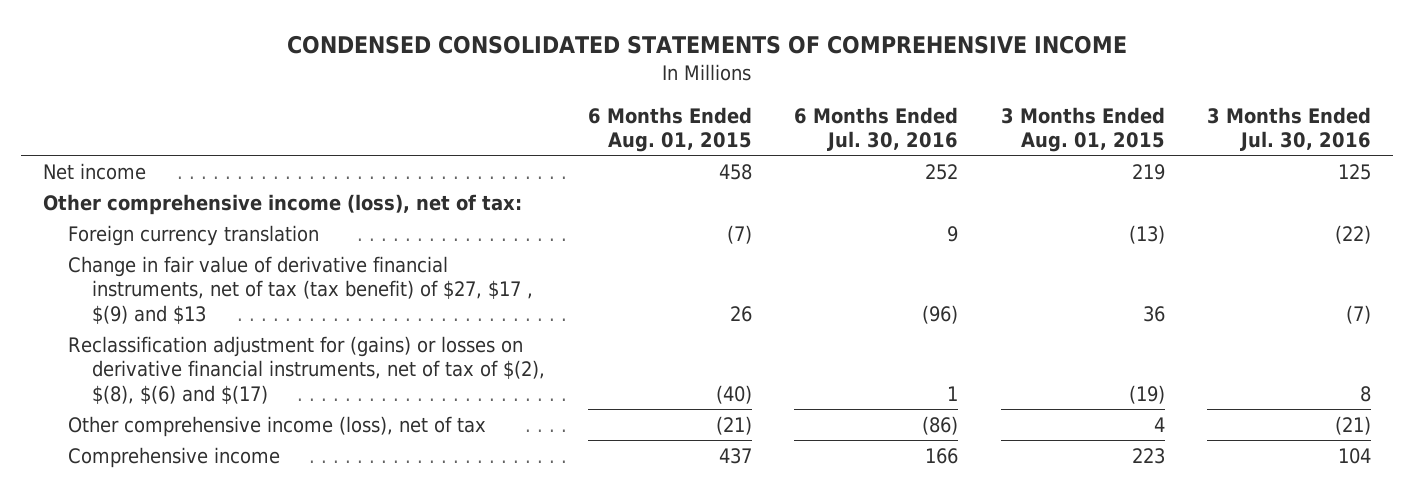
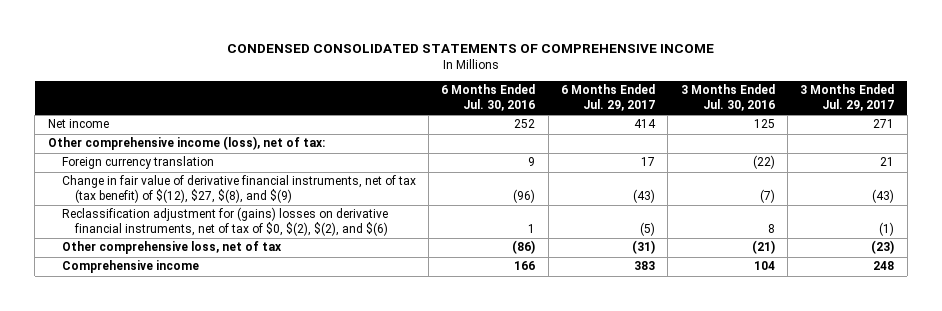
- | 6 Months Ended Aug. 01, 2015 | 6 Months Ended Jul. 30, 2016 | 3 Months Ended Aug. 01, 2015 | 3 Months Ended Jul. 30, 2016
+ | 6 Months Ended Jul. 30, 2016 | 6 Months Ended Jul. 29, 2017 | 3 Months Ended Jul. 30, 2016 | 3 Months Ended Jul. 29, 2017
- Change in fair value of derivative financial instruments, net of tax (tax benefit) of $27, $17 , $(9) and $13 | 26 | (96) | 36 | (7)
- Reclassification adjustment for (gains) or losses on derivative financial instruments, net of tax of $(2), $(8), $(6) and $(17) | (40) | 1 | (19) | 8
- Other comprehensive income (loss), net of tax | (21) | (86) | 4 | (21)
+ Change in fair value of derivative financial instruments, net of tax (tax benefit) of $(12), $27, $(8), and $(9) | (96) | (43) | (7) | (43)
+ Reclassification adjustment for (gains) losses on derivative financial instruments, net of tax of $0, $(2), $(2), and $(6) | 1 | (5) | 8 | (1)
+ Other comprehensive loss, net of tax | (86) | (31) | (21) | (23)

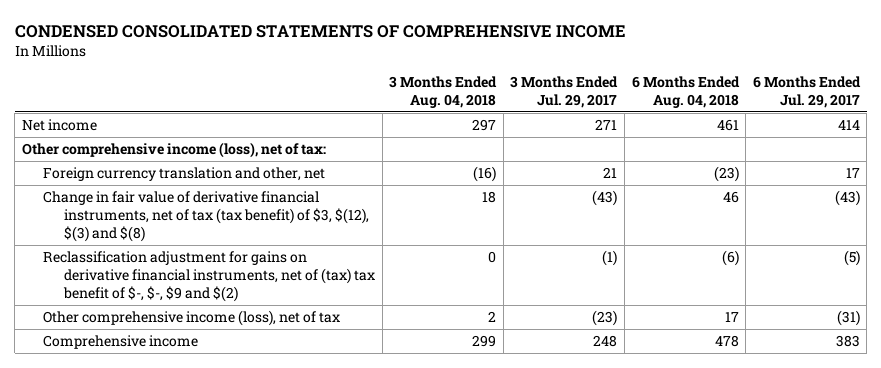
- | 6 Months Ended Jul. 30, 2016 | 6 Months Ended Jul. 29, 2017 | 3 Months Ended Jul. 30, 2016 | 3 Months Ended Jul. 29, 2017
+ | 3 Months Ended Aug. 04, 2018 | 3 Months Ended Jul. 29, 2017 | 6 Months Ended Aug. 04, 2018 | 6 Months Ended Jul. 29, 2017
- Foreign currency translation | 9 | 17 | (22) | 21
- Change in fair value of derivative financial instruments, net of tax (tax benefit) of $(12), $27, $(8), and $(9) | (96) | (43) | (7) | (43)
- Reclassification adjustment for (gains) losses on derivative financial instruments, net of tax of $0, $(2), $(2), and $(6) | 1 | (5) | 8 | (1)
- Other comprehensive loss, net of tax | (86) | (31) | (21) | (23)
+ Foreign currency translation and other, net | (16) | 21 | (23) | 17
+ Change in fair value of derivative financial instruments, net of tax (tax benefit) of $3, $(12), $(3) and $(8) | 18 | (43) | 46 | (43)
+ Reclassification adjustment for gains on derivative financial instruments, net of (tax) tax benefit of $-, $-, $9 and $(2) | 0 | (1) | (6) | (5)
+ Other comprehensive income (loss), net of tax | 2 | (23) | 17 | (31)

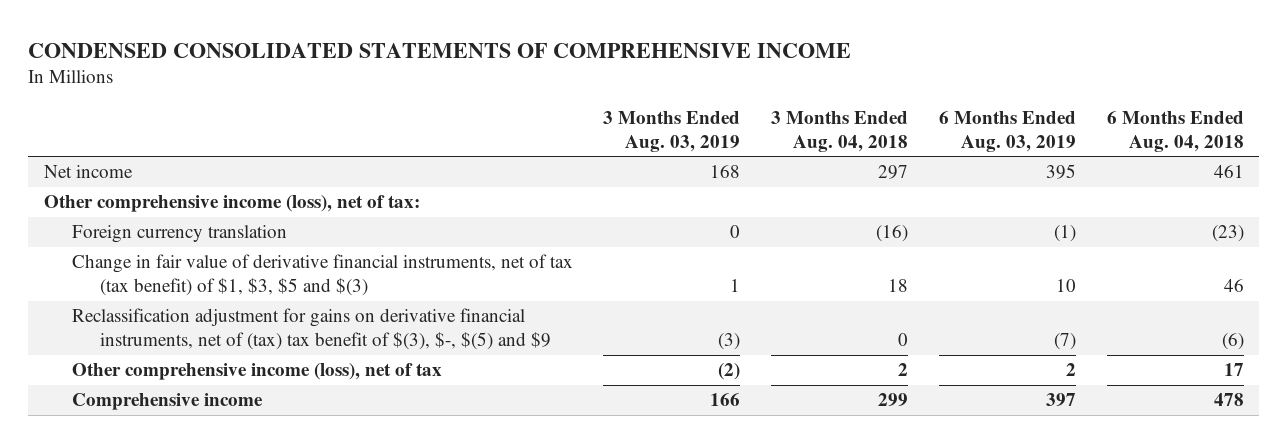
- | 3 Months Ended Aug. 04, 2018 | 3 Months Ended Jul. 29, 2017 | 6 Months Ended Aug. 04, 2018 | 6 Months Ended Jul. 29, 2017
+ | 3 Months Ended Aug. 03, 2019 | 3 Months Ended Aug. 04, 2018 | 6 Months Ended Aug. 03, 2019 | 6 Months Ended Aug. 04, 2018
- Foreign currency translation and other, net | (16) | 21 | (23) | 17
- Change in fair value of derivative financial instruments, net of tax (tax benefit) of $3, $(12), $(3) and $(8) | 18 | (43) | 46 | (43)
- Reclassification adjustment for gains on derivative financial instruments, net of (tax) tax benefit of $-, $-, $9 and $(2) | 0 | (1) | (6) | (5)
+ Foreign currency translation | 0 | (16) | (1) | (23)
+ Change in fair value of derivative financial instruments, net of tax (tax benefit) of $1, $3, $5 and $(3) | 1 | 18 | 10 | 46
+ Reclassification adjustment for gains on derivative financial instruments, net of (tax) tax benefit of $(3), $-, $(5) and $9 | (3) | 0 | (7) | (6)

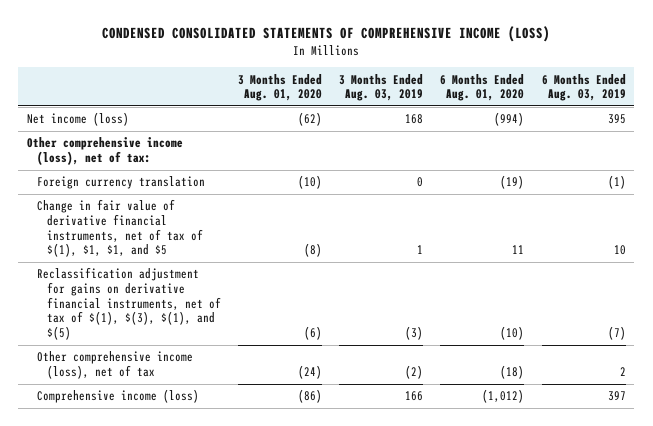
- CONDENSED CONSOLIDATED STATEMENTS OF COMPREHENSIVE INCOME
+ CONDENSED CONSOLIDATED STATEMENTS OF COMPREHENSIVE INCOME (LOSS)
- | 3 Months Ended Aug. 03, 2019 | 3 Months Ended Aug. 04, 2018 | 6 Months Ended Aug. 03, 2019 | 6 Months Ended Aug. 04, 2018
+ | 3 Months Ended Aug. 01, 2020 | 3 Months Ended Aug. 03, 2019 | 6 Months Ended Aug. 01, 2020 | 6 Months Ended Aug. 03, 2019
- Net income | 168 | 297 | 395 | 461
+ Net income (loss) | (62) | 168 | (994) | 395
- Change in fair value of derivative financial instruments, net of tax (tax benefit) of $1, $3, $5 and $(3) | 1 | 18 | 10 | 46
- Reclassification adjustment for gains on derivative financial instruments, net of (tax) tax benefit of $(3), $-, $(5) and $9 | (3) | 0 | (7) | (6)
+ Change in fair value of derivative financial instruments, net of tax of $(1), $1, $1, and $5 | (8) | 1 | 11 | 10
+ Reclassification adjustment for gains on derivative financial instruments, net of tax of $(1), $(3), $(1), and $(5) | (6) | (3) | (10) | (7)
- Comprehensive income | 166 | 299 | 397 | 478
+ Comprehensive income (loss) | (86) | 166 | (1,012) | 397

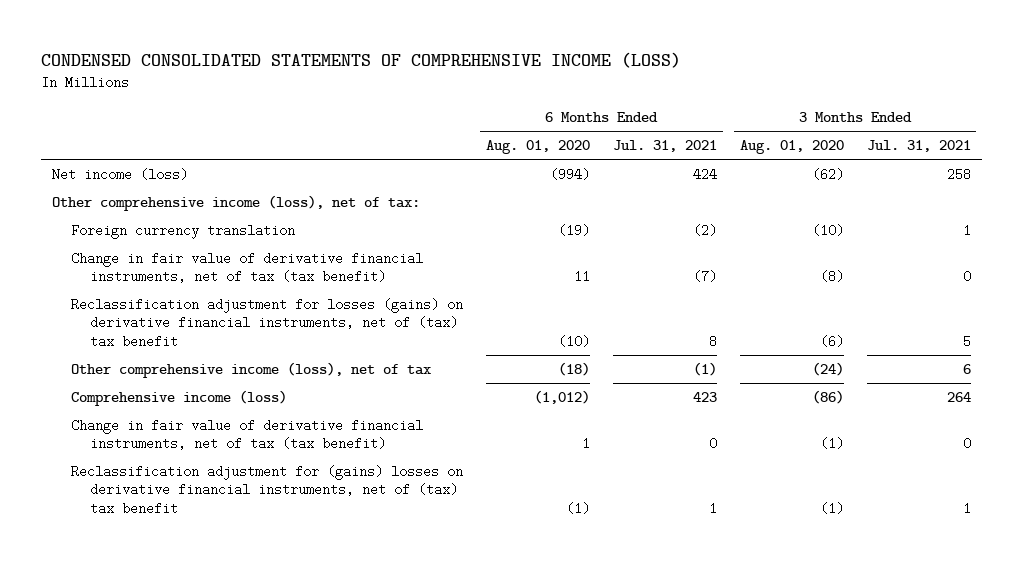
- | 3 Months Ended Aug. 01, 2020 | 3 Months Ended Aug. 03, 2019 | 6 Months Ended Aug. 01, 2020 | 6 Months Ended Aug. 03, 2019
+ | 6 Months Ended Aug. 01, 2020 | 6 Months Ended Jul. 31, 2021 | 3 Months Ended Aug. 01, 2020 | 3 Months Ended Jul. 31, 2021
- Change in fair value of derivative financial instruments, net of tax of $(1), $1, $1, and $5 | (8) | 1 | 11 | 10
- Reclassification adjustment for gains on derivative financial instruments, net of tax of $(1), $(3), $(1), and $(5) | (6) | (3) | (10) | (7)
+ Change in fair value of derivative financial instruments, net of tax (tax benefit) | 11 | (7) | (8) | 0
+ Reclassification adjustment for losses (gains) on derivative financial instruments, net of (tax) tax benefit | (10) | 8 | (6) | 5
+ Change in fair value of derivative financial instruments, net of tax (tax benefit) | 1 | 0 | (1) | 0
+ Reclassification adjustment for (gains) losses on derivative financial instruments, net of (tax) tax benefit | (1) | 1 | (1) | 1

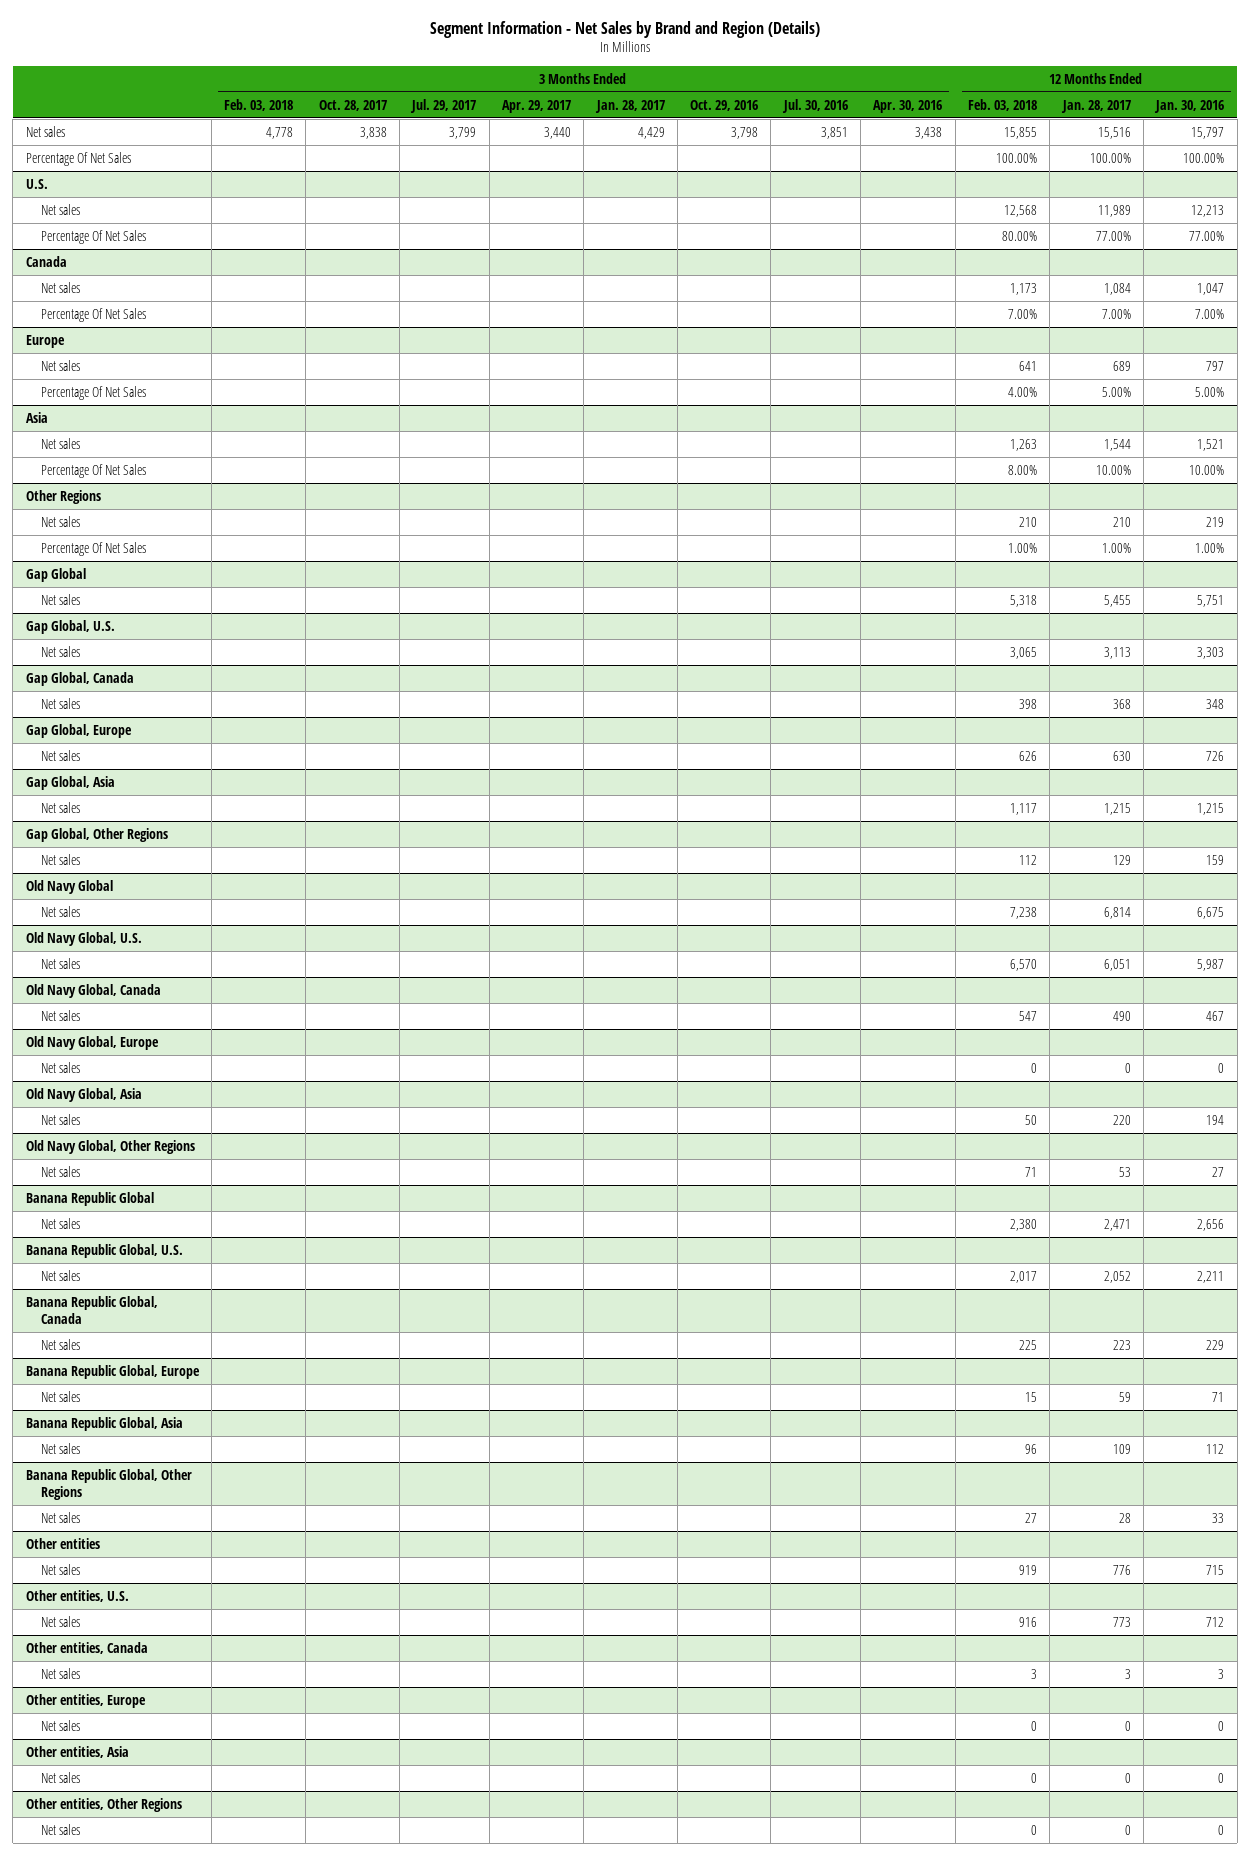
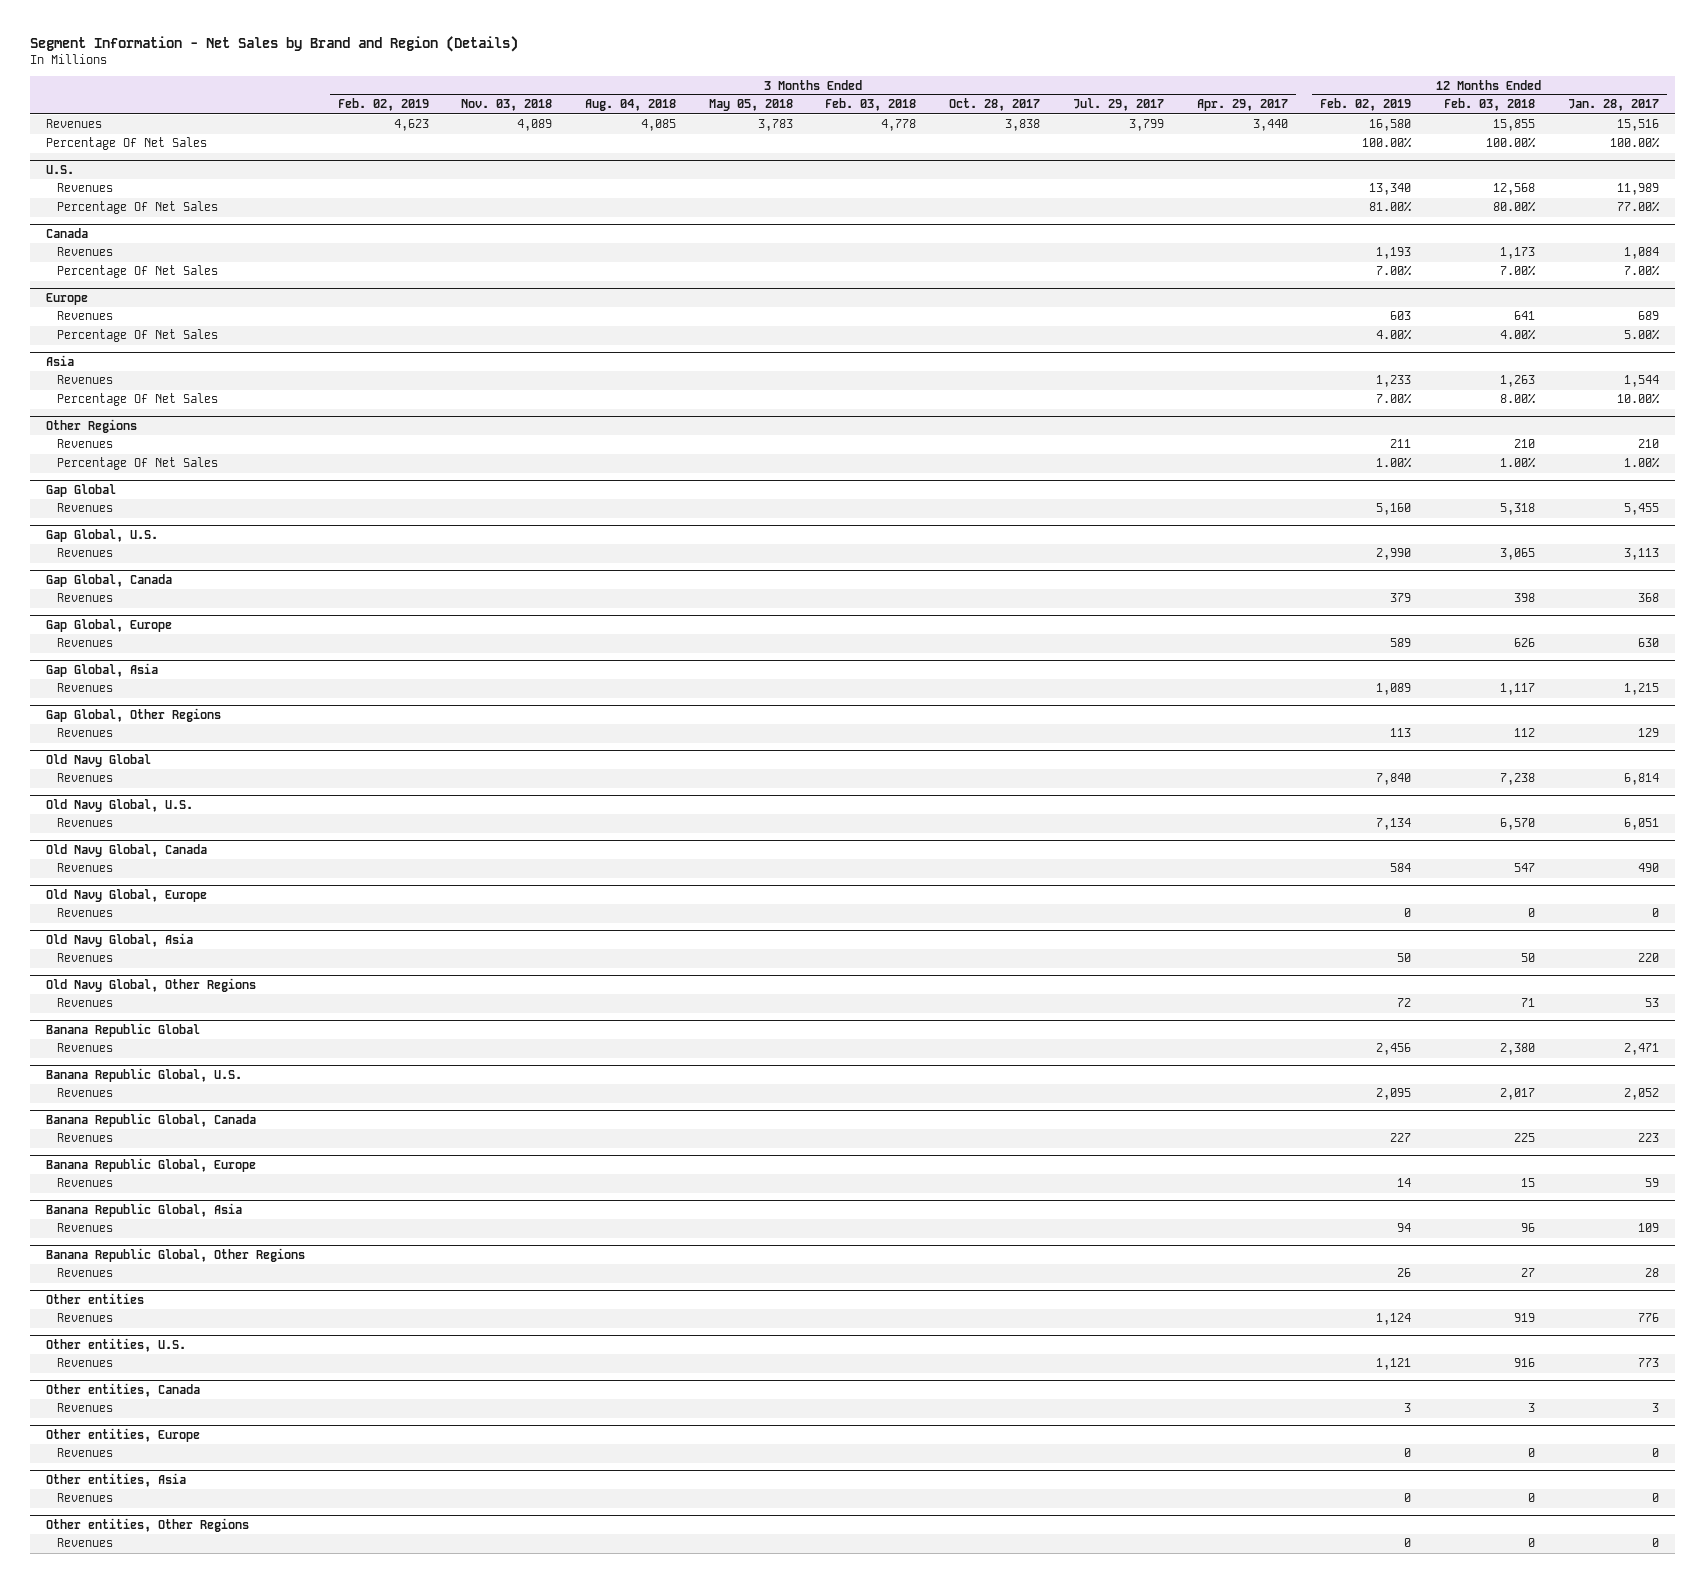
- | 3 Months Ended Feb. 03, 2018 | 3 Months Ended Oct. 28, 2017 | 3 Months Ended Jul. 29, 2017 | 3 Months Ended Apr. 29, 2017 | 3 Months Ended Jan. 28, 2017 | 3 Months Ended Oct. 29, 2016 | 3 Months Ended Jul. 30, 2016 | 3 Months Ended Apr. 30, 2016 | 12 Months Ended Feb. 03, 2018 | 12 Months Ended Jan. 28, 2017 | 12 Months Ended Jan. 30, 2016
+ | 3 Months Ended Feb. 02, 2019 | 3 Months Ended Nov. 03, 2018 | 3 Months Ended Aug. 04, 2018 | 3 Months Ended May 05, 2018 | 3 Months Ended Feb. 03, 2018 | 3 Months Ended Oct. 28, 2017 | 3 Months Ended Jul. 29, 2017 | 3 Months Ended Apr. 29, 2017 | 12 Months Ended Feb. 02, 2019 | 12 Months Ended Feb. 03, 2018 | 12 Months Ended Jan. 28, 2017
- Net sales | 4,778 | 3,838 | 3,799 | 3,440 | 4,429 | 3,798 | 3,851 | 3,438 | 15,855 | 15,516 | 15,797
+ Revenues | 4,623 | 4,089 | 4,085 | 3,783 | 4,778 | 3,838 | 3,799 | 3,440 | 16,580 | 15,855 | 15,516
@ U.S.
- Net sales | | | | | | | | | 12,568 | 11,989 | 12,213
+ Revenues | | | | | | | | | 13,340 | 12,568 | 11,989
@ Canada
- Net sales | | | | | | | | | 1,173 | 1,084 | 1,047
+ Revenues | | | | | | | | | 1,193 | 1,173 | 1,084
@ Europe
- Net sales | | | | | | | | | 641 | 689 | 797
+ Revenues | | | | | | | | | 603 | 641 | 689
@ Asia
- Net sales | | | | | | | | | 1,263 | 1,544 | 1,521
+ Revenues | | | | | | | | | 1,233 | 1,263 | 1,544
@ Other Regions
- Net sales | | | | | | | | | 210 | 210 | 219
+ Revenues | | | | | | | | | 211 | 210 | 210
@ Gap Global
- Net sales | | | | | | | | | 5,318 | 5,455 | 5,751
+ Revenues | | | | | | | | | 5,160 | 5,318 | 5,455
@ Gap Global, U.S.
- Net sales | | | | | | | | | 3,065 | 3,113 | 3,303
+ Revenues | | | | | | | | | 2,990 | 3,065 | 3,113
@ Gap Global, Canada
- Net sales | | | | | | | | | 398 | 368 | 348
+ Revenues | | | | | | | | | 379 | 398 | 368
@ Gap Global, Europe
- Net sales | | | | | | | | | 626 | 630 | 726
+ Revenues | | | | | | | | | 589 | 626 | 630
@ Gap Global, Asia
- Net sales | | | | | | | | | 1,117 | 1,215 | 1,215
+ Revenues | | | | | | | | | 1,089 | 1,117 | 1,215
@ Gap Global, Other Regions
- Net sales | | | | | | | | | 112 | 129 | 159
+ Revenues | | | | | | | | | 113 | 112 | 129
@ Old Navy Global
- Net sales | | | | | | | | | 7,238 | 6,814 | 6,675
+ Revenues | | | | | | | | | 7,840 | 7,238 | 6,814
@ Old Navy Global, U.S.
- Net sales | | | | | | | | | 6,570 | 6,051 | 5,987
+ Revenues | | | | | | | | | 7,134 | 6,570 | 6,051
@ Old Navy Global, Canada
- Net sales | | | | | | | | | 547 | 490 | 467
+ Revenues | | | | | | | | | 584 | 547 | 490
@ Old Navy Global, Europe
- Net sales | | | | | | | | | 0 | 0 | 0
+ Revenues | | | | | | | | | 0 | 0 | 0
@ Old Navy Global, Asia
- Net sales | | | | | | | | | 50 | 220 | 194
+ Revenues | | | | | | | | | 50 | 50 | 220
@ Old Navy Global, Other Regions
- Net sales | | | | | | | | | 71 | 53 | 27
+ Revenues | | | | | | | | | 72 | 71 | 53
@ Banana Republic Global
- Net sales | | | | | | | | | 2,380 | 2,471 | 2,656
+ Revenues | | | | | | | | | 2,456 | 2,380 | 2,471
@ Banana Republic Global, U.S.
- Net sales | | | | | | | | | 2,017 | 2,052 | 2,211
+ Revenues | | | | | | | | | 2,095 | 2,017 | 2,052
@ Banana Republic Global, Canada
- Net sales | | | | | | | | | 225 | 223 | 229
+ Revenues | | | | | | | | | 227 | 225 | 223
@ Banana Republic Global, Europe
- Net sales | | | | | | | | | 15 | 59 | 71
+ Revenues | | | | | | | | | 14 | 15 | 59
@ Banana Republic Global, Asia
- Net sales | | | | | | | | | 96 | 109 | 112
+ Revenues | | | | | | | | | 94 | 96 | 109
@ Banana Republic Global, Other Regions
- Net sales | | | | | | | | | 27 | 28 | 33
+ Revenues | | | | | | | | | 26 | 27 | 28
@ Other entities
- Net sales | | | | | | | | | 919 | 776 | 715
+ Revenues | | | | | | | | | 1,124 | 919 | 776
@ Other entities, U.S.
- Net sales | | | | | | | | | 916 | 773 | 712
+ Revenues | | | | | | | | | 1,121 | 916 | 773
@ Other entities, Canada
- Net sales | | | | | | | | | 3 | 3 | 3
+ Revenues | | | | | | | | | 3 | 3 | 3
@ Other entities, Europe
- Net sales | | | | | | | | | 0 | 0 | 0
+ Revenues | | | | | | | | | 0 | 0 | 0
@ Other entities, Asia
- Net sales | | | | | | | | | 0 | 0 | 0
+ Revenues | | | | | | | | | 0 | 0 | 0
@ Other entities, Other Regions
- Net sales | | | | | | | | | 0 | 0 | 0
+ Revenues | | | | | | | | | 0 | 0 | 0

